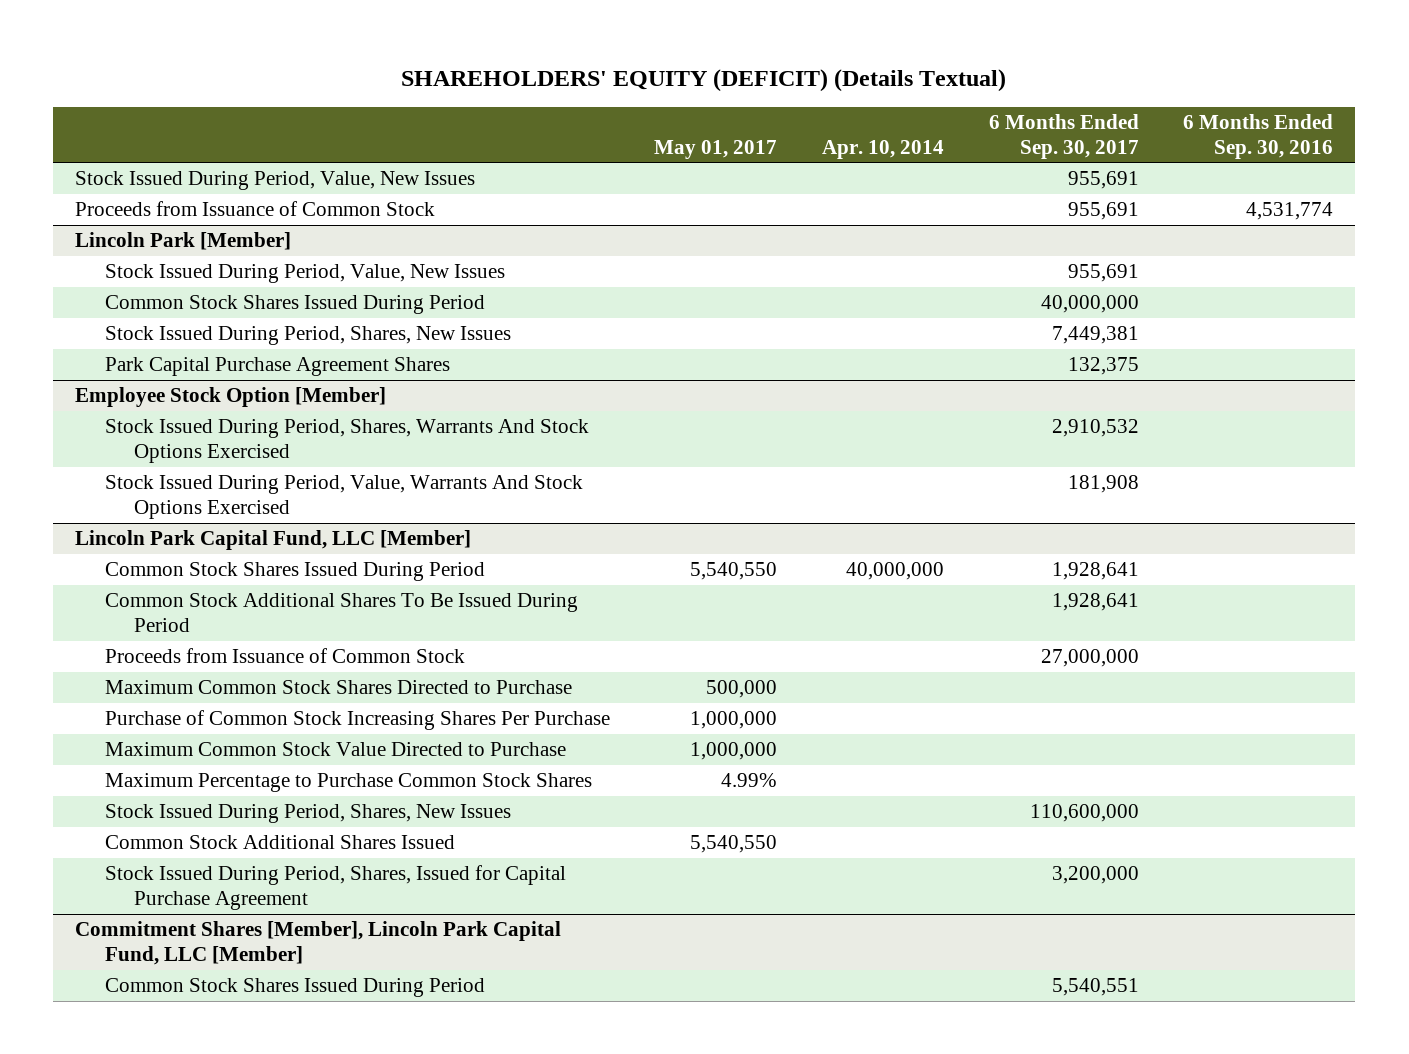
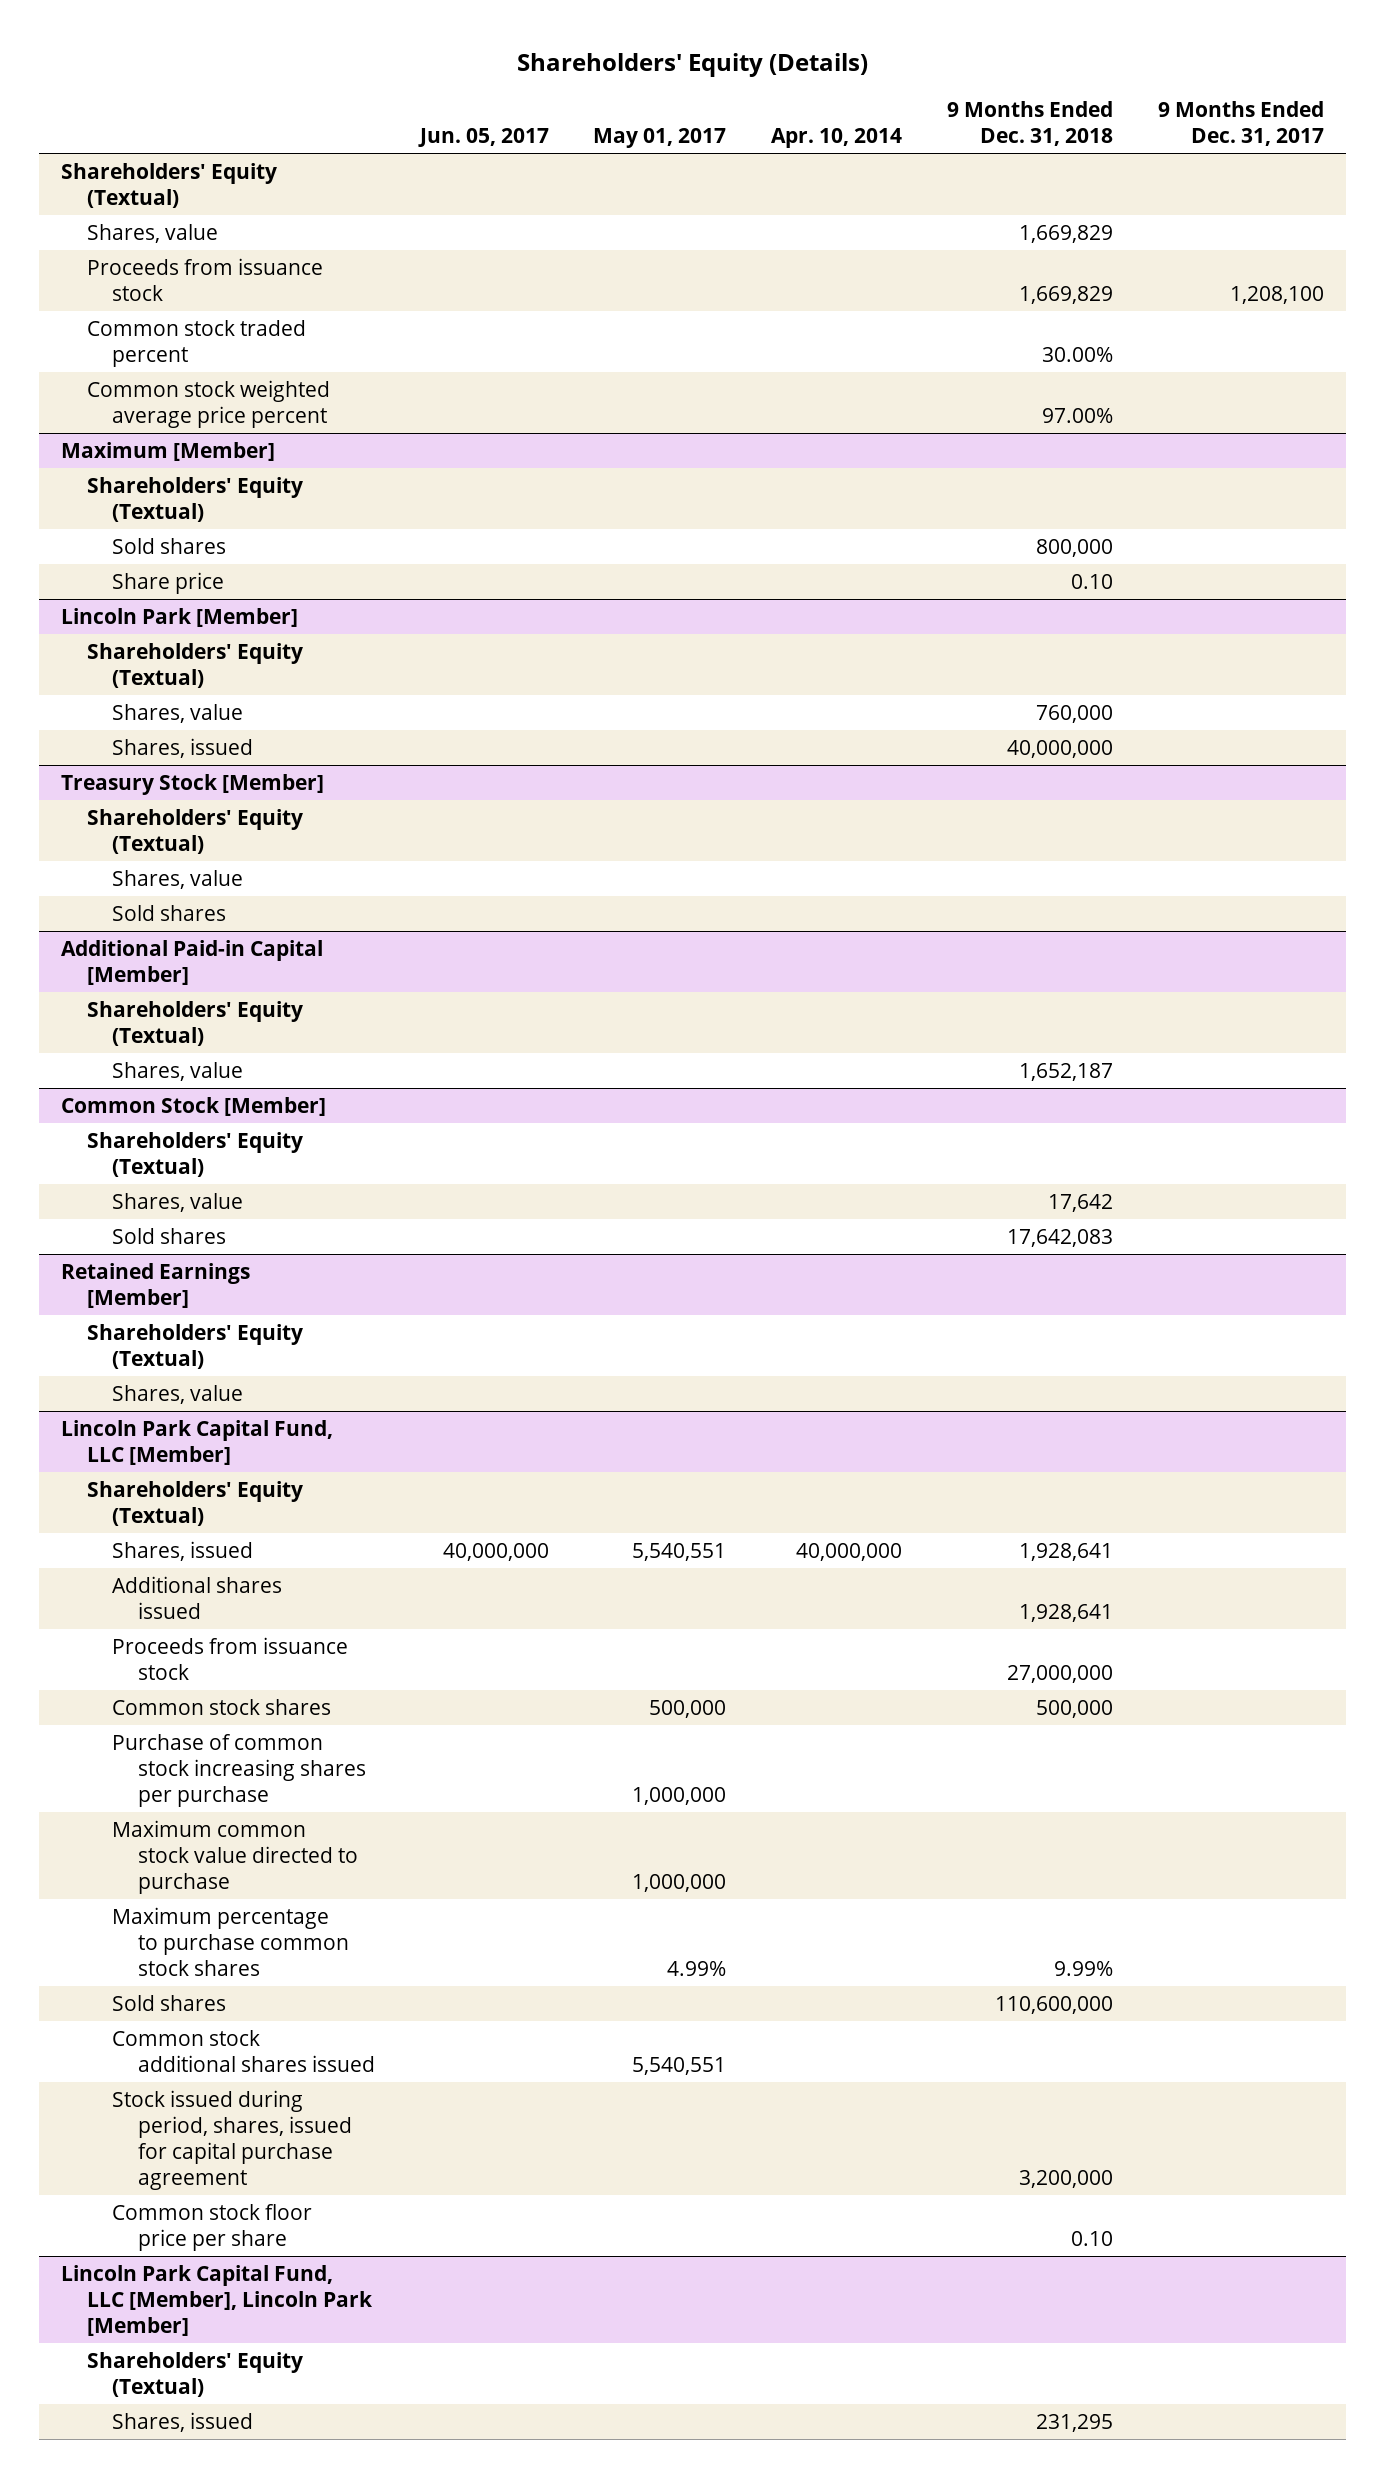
- SHAREHOLDERS' EQUITY (DEFICIT) (Details Textual)
+ Shareholders' Equity (Details)
- | May 01, 2017 | Apr. 10, 2014 | 6 Months Ended Sep. 30, 2017 | 6 Months Ended Sep. 30, 2016
+ | Jun. 05, 2017 | May 01, 2017 | Apr. 10, 2014 | 9 Months Ended Dec. 31, 2018 | 9 Months Ended Dec. 31, 2017
- Stock Issued During Period, Value, New Issues | | | 955,691 |
- Proceeds from Issuance of Common Stock | | | 955,691 | 4,531,774
+ Shareholders' Equity (Textual)
+ Shares, value | | | | 1,669,829 |
+ Proceeds from issuance stock | | | | 1,669,829 | 1,208,100
+ Common stock traded percent | | | | 30.00% |
+ Common stock weighted average price percent | | | | 97.00% |
+ Maximum [Member]
+ Shareholders' Equity (Textual)
+ Sold shares | | | | 800,000 |
+ Share price | | | | 0.10 |
@ Lincoln Park [Member]
- Stock Issued During Period, Value, New Issues | | | 955,691 |
- Common Stock Shares Issued During Period | | | 40,000,000 |
- Stock Issued During Period, Shares, New Issues | | | 7,449,381 |
- Park Capital Purchase Agreement Shares | | | 132,375 |
- Employee Stock Option [Member]
- Stock Issued During Period, Shares, Warrants And Stock Options Exercised | | | 2,910,532 |
- Stock Issued During Period, Value, Warrants And Stock Options Exercised | | | 181,908 |
@ Lincoln Park [Member]
+ Shareholders' Equity (Textual)
+ Shares, value | | | | 760,000 |
+ Shares, issued | | | | 40,000,000 |
+ Treasury Stock [Member]
+ Shareholders' Equity (Textual)
+ Shares, value
+ Sold shares
+ Additional Paid-in Capital [Member]
+ Shareholders' Equity (Textual)
+ Shares, value | | | | 1,652,187 |
+ Common Stock [Member]
+ Shareholders' Equity (Textual)
+ Shares, value | | | | 17,642 |
+ Sold shares | | | | 17,642,083 |
+ Retained Earnings [Member]
+ Shareholders' Equity (Textual)
+ Shares, value
@ Lincoln Park Capital Fund, LLC [Member]
- Common Stock Shares Issued During Period | 5,540,550 | 40,000,000 | 1,928,641 |
- Common Stock Additional Shares To Be Issued During Period | | | 1,928,641 |
- Proceeds from Issuance of Common Stock | | | 27,000,000 |
- Maximum Common Stock Shares Directed to Purchase | 500,000 | | |
- Purchase of Common Stock Increasing Shares Per Purchase | 1,000,000 | | |
- Maximum Common Stock Value Directed to Purchase | 1,000,000 | | |
- Maximum Percentage to Purchase Common Stock Shares | 4.99% | | |
- Stock Issued During Period, Shares, New Issues | | | 110,600,000 |
- Common Stock Additional Shares Issued | 5,540,550 | | |
- Stock Issued During Period, Shares, Issued for Capital Purchase Agreement | | | 3,200,000 |
- Commitment Shares [Member], Lincoln Park Capital Fund, LLC [Member]
- Common Stock Shares Issued During Period | | | 5,540,551 |
@ Lincoln Park Capital Fund, LLC [Member]
+ Shareholders' Equity (Textual)
+ Shares, issued | 40,000,000 | 5,540,551 | 40,000,000 | 1,928,641 |
+ Additional shares issued | | | | 1,928,641 |
+ Proceeds from issuance stock | | | | 27,000,000 |
+ Common stock shares | | 500,000 | | 500,000 |
+ Purchase of common stock increasing shares per purchase | | 1,000,000 | | |
+ Maximum common stock value directed to purchase | | 1,000,000 | | |
+ Maximum percentage to purchase common stock shares | | 4.99% | | 9.99% |
+ Sold shares | | | | 110,600,000 |
+ Common stock additional shares issued | | 5,540,551 | | |
+ Stock issued during period, shares, issued for capital purchase agreement | | | | 3,200,000 |
+ Common stock floor price per share | | | | 0.10 |
+ Lincoln Park Capital Fund, LLC [Member], Lincoln Park [Member]
+ Shareholders' Equity (Textual)
+ Shares, issued | | | | 231,295 |

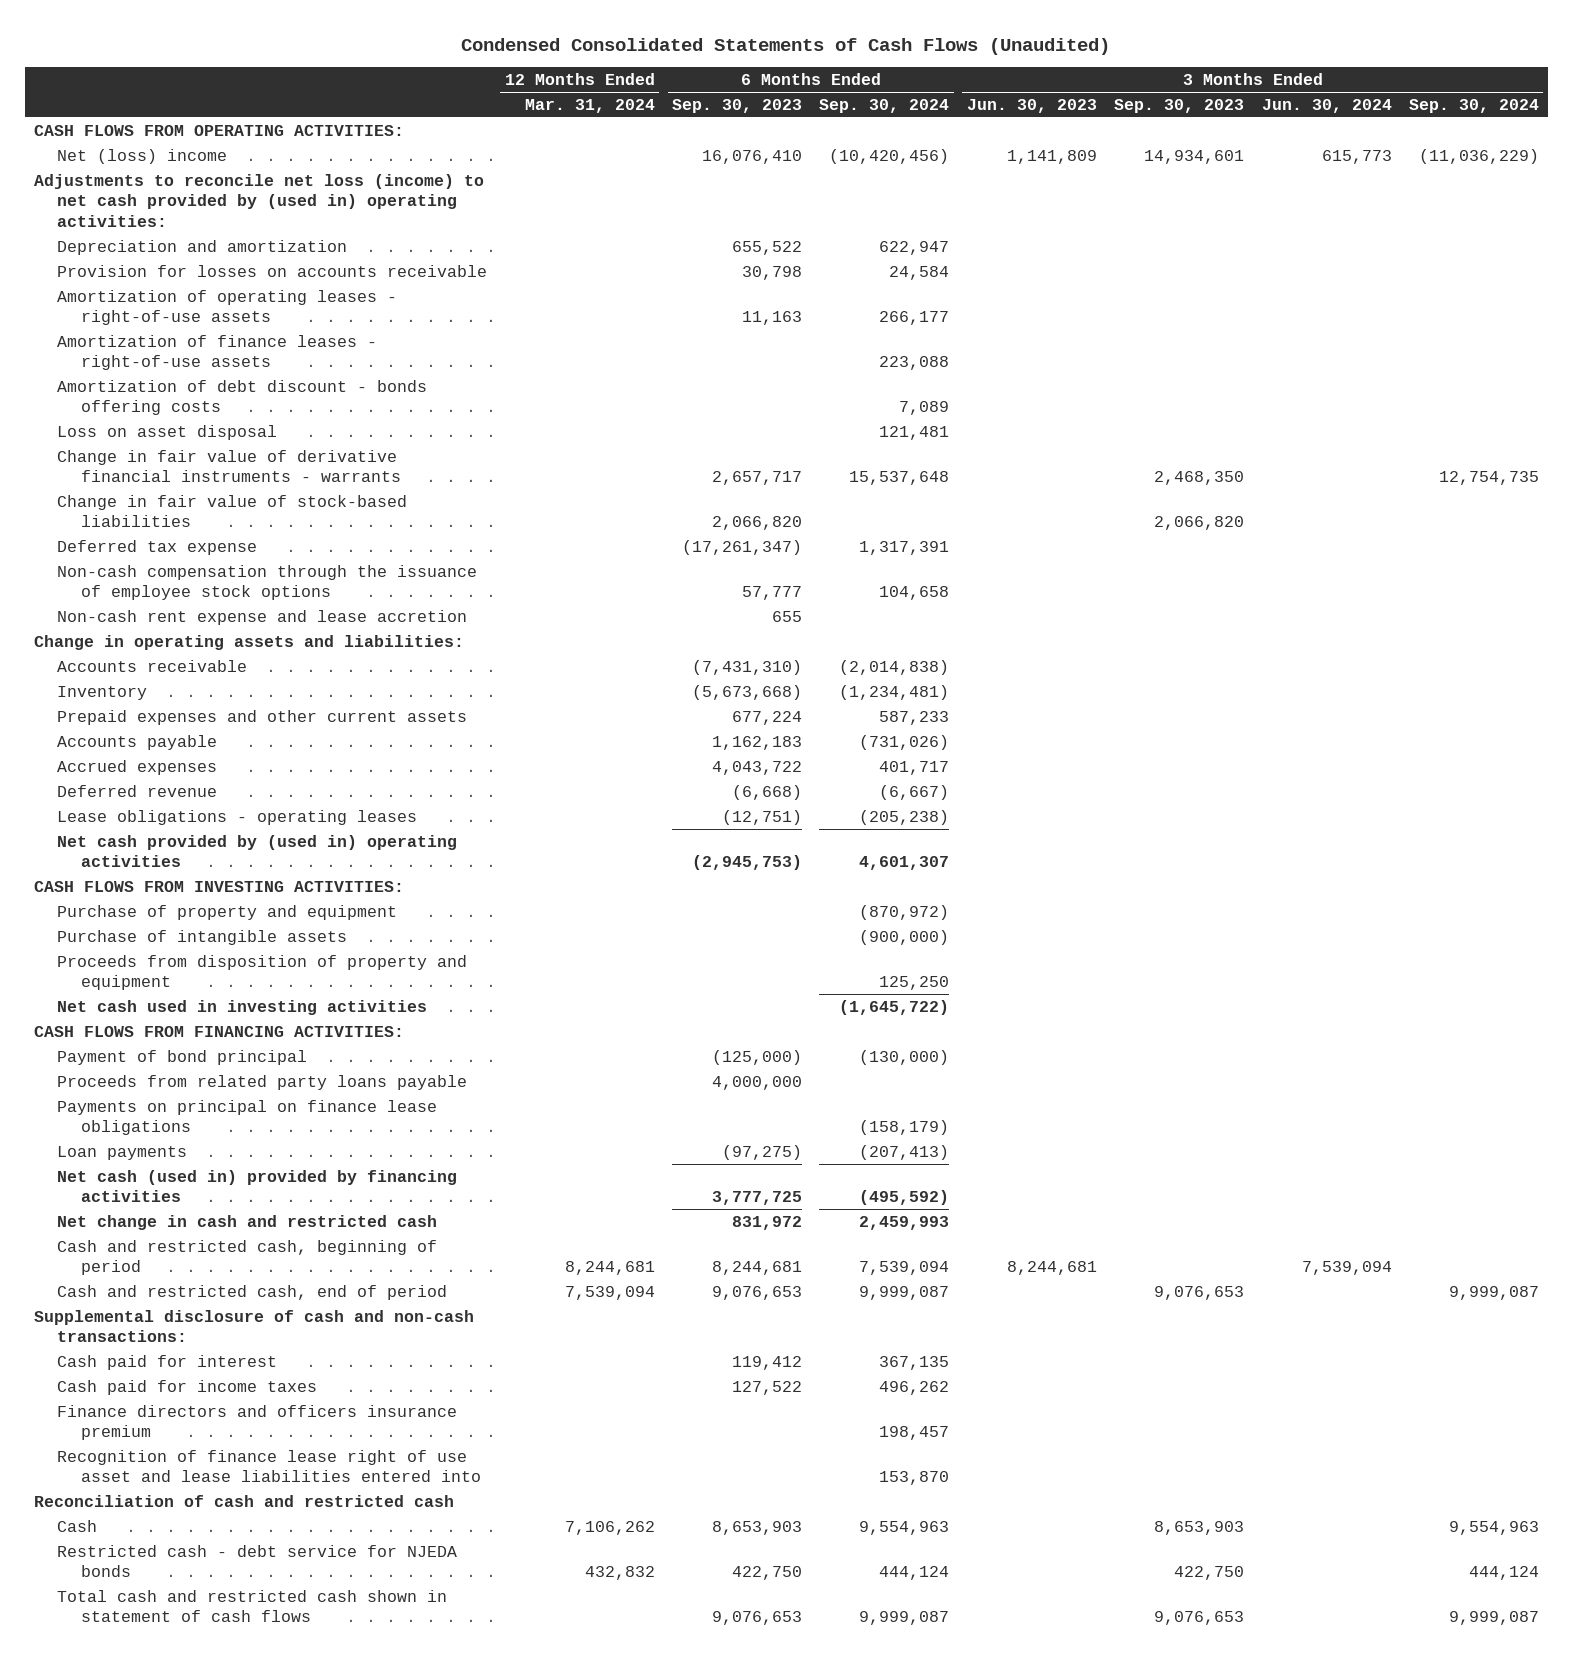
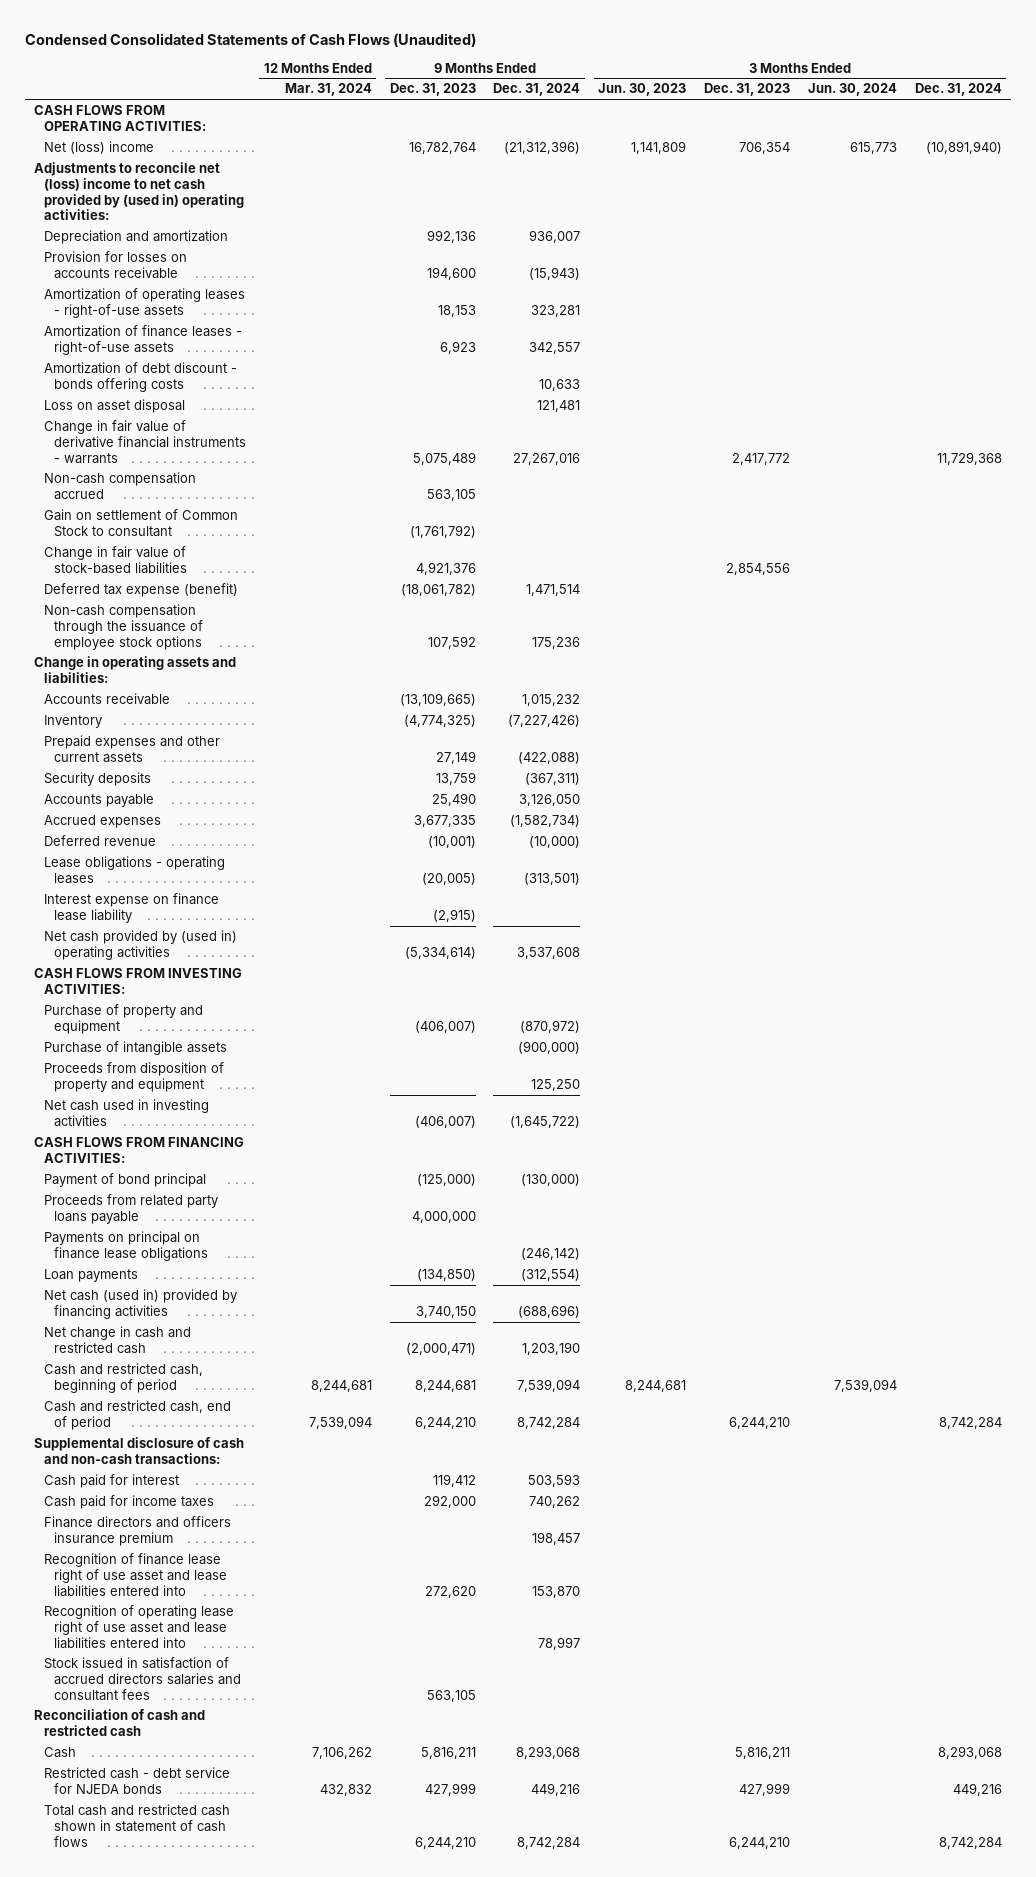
- | 12 Months Ended Mar. 31, 2024 | 6 Months Ended Sep. 30, 2023 | 6 Months Ended Sep. 30, 2024 | 3 Months Ended Jun. 30, 2023 | 3 Months Ended Sep. 30, 2023 | 3 Months Ended Jun. 30, 2024 | 3 Months Ended Sep. 30, 2024
+ | 12 Months Ended Mar. 31, 2024 | 9 Months Ended Dec. 31, 2023 | 9 Months Ended Dec. 31, 2024 | 3 Months Ended Jun. 30, 2023 | 3 Months Ended Dec. 31, 2023 | 3 Months Ended Jun. 30, 2024 | 3 Months Ended Dec. 31, 2024
- Adjustments to reconcile net loss (income) to net cash provided by (used in) operating activities:
+ Adjustments to reconcile net (loss) income to net cash provided by (used in) operating activities:
+ Non-cash compensation accrued | | 563,105 | | | | |
+ Gain on settlement of Common Stock to consultant | | (1,761,792) | | | | |
- Deferred tax expense | | (17,261,347) | 1,317,391 | | | |
+ Deferred tax expense (benefit) | | (18,061,782) | 1,471,514 | | | |
- Non-cash rent expense and lease accretion | | 655 | | | | |
+ Security deposits | | 13,759 | (367,311) | | | |
+ Interest expense on finance lease liability | | (2,915) | | | | |
+ Recognition of operating lease right of use asset and lease liabilities entered into | | | 78,997 | | | |
+ Stock issued in satisfaction of accrued directors salaries and consultant fees | | 563,105 | | | | |

